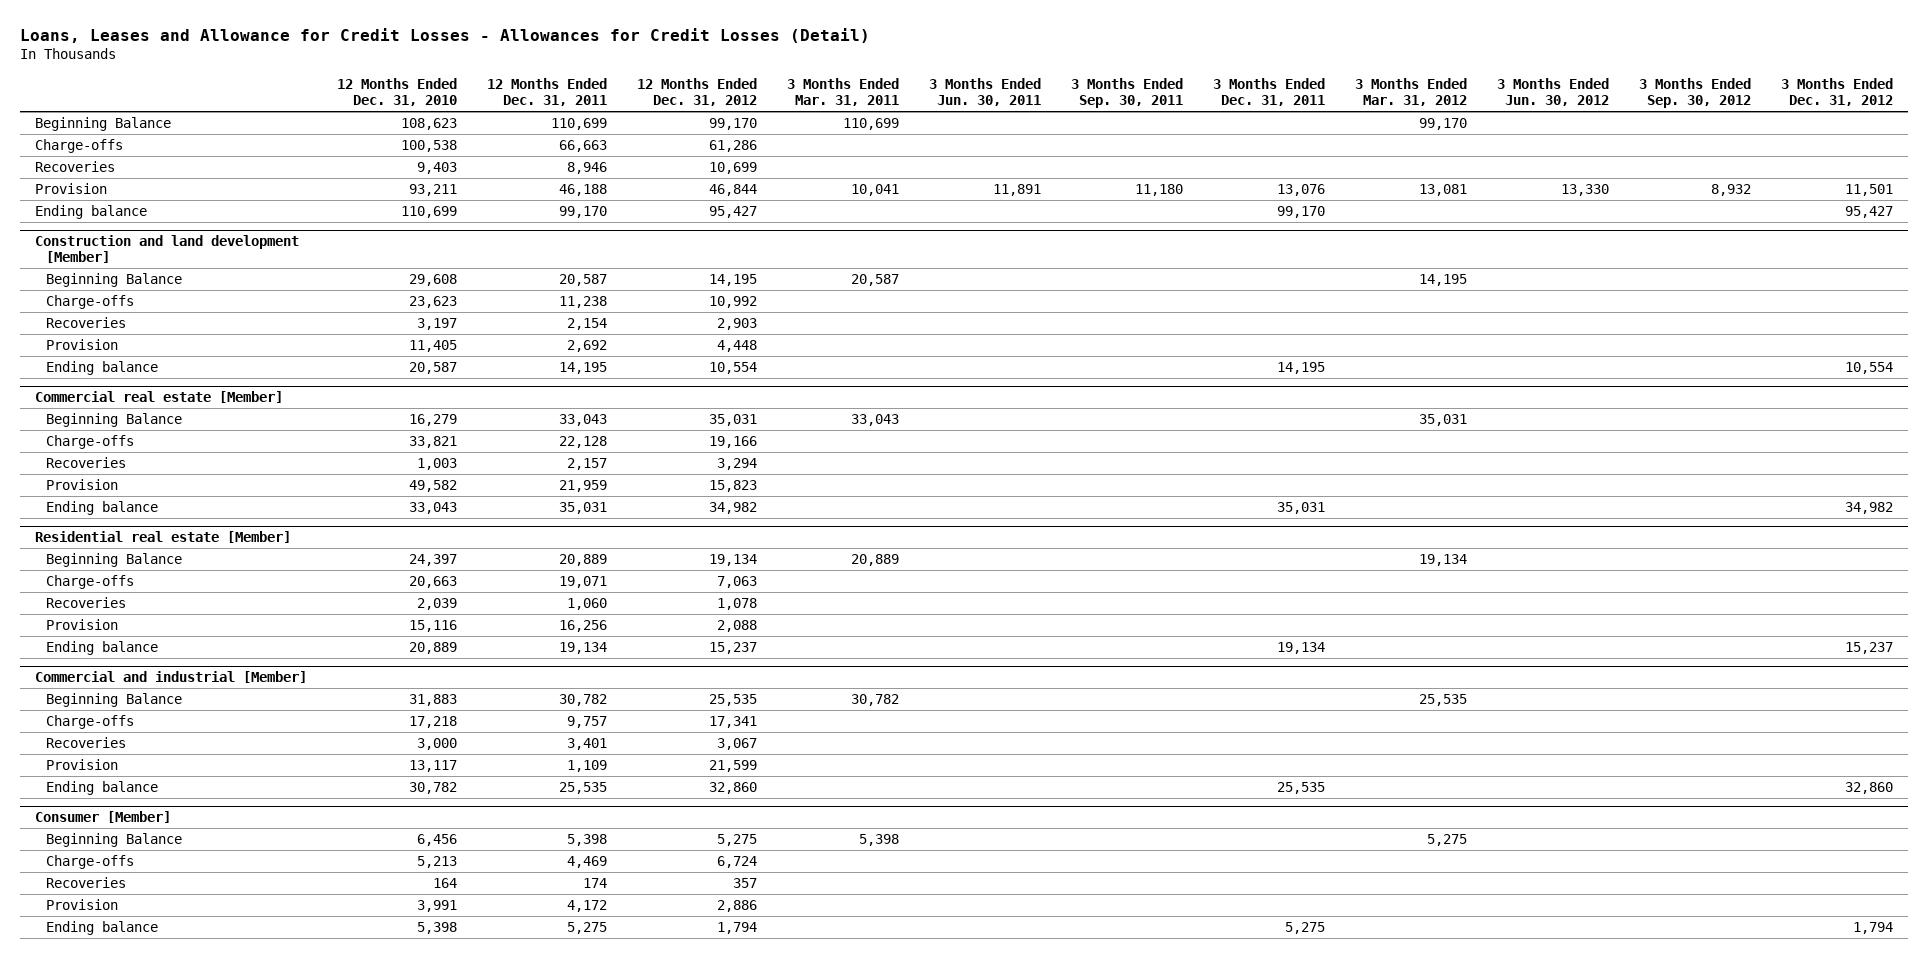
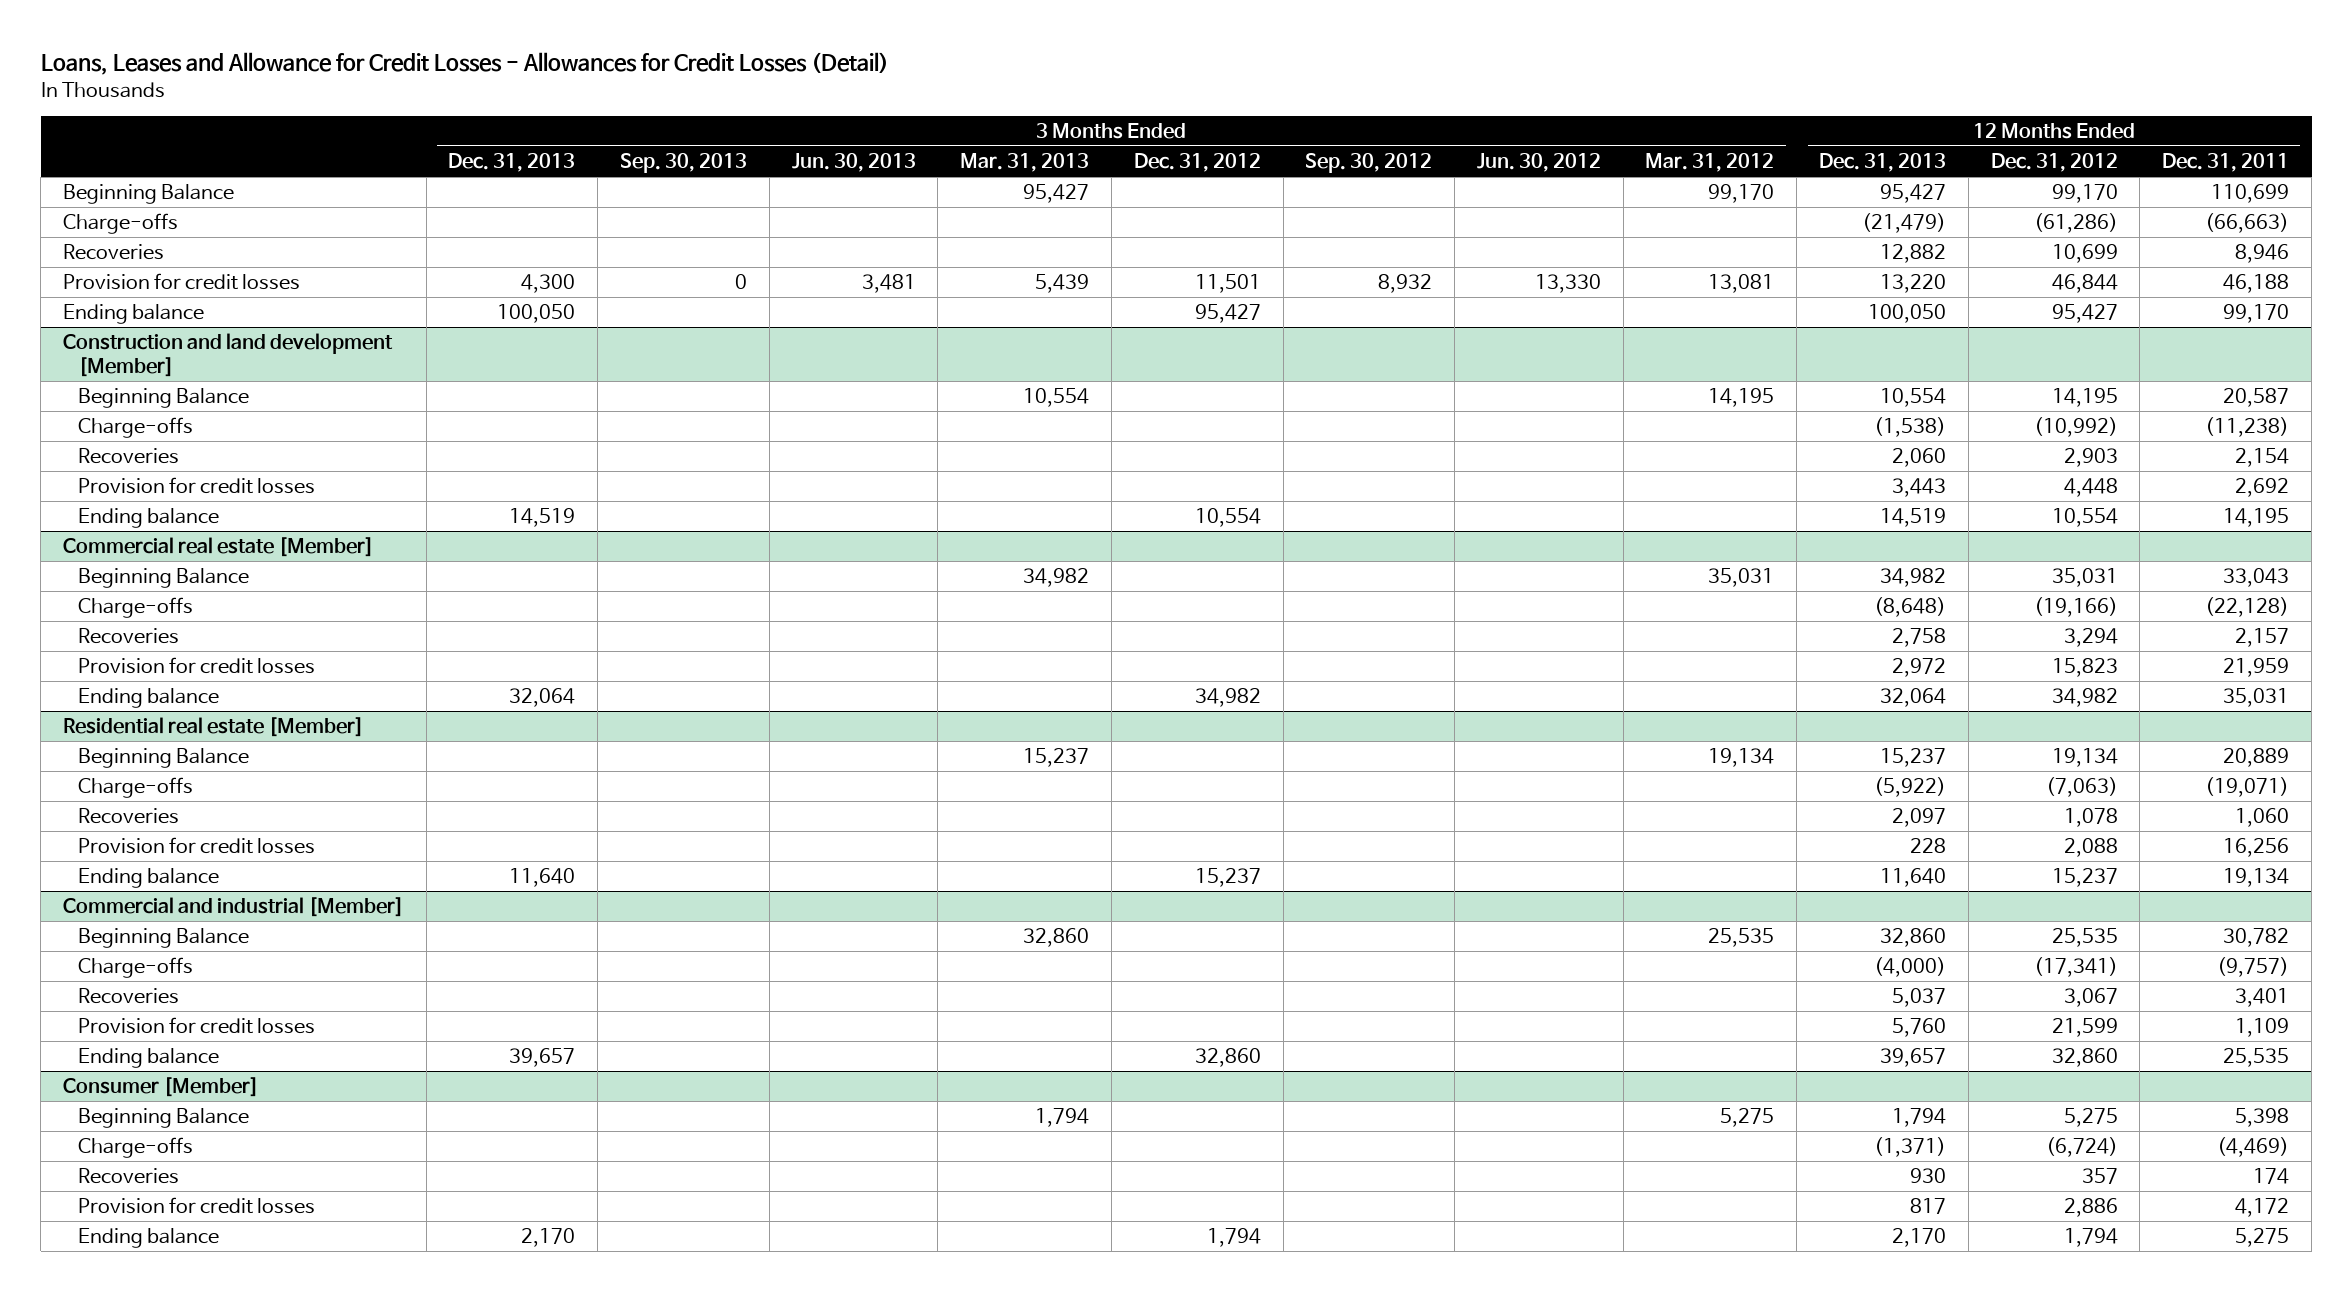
- | 12 Months Ended Dec. 31, 2010 | 12 Months Ended Dec. 31, 2011 | 12 Months Ended Dec. 31, 2012 | 3 Months Ended Mar. 31, 2011 | 3 Months Ended Jun. 30, 2011 | 3 Months Ended Sep. 30, 2011 | 3 Months Ended Dec. 31, 2011 | 3 Months Ended Mar. 31, 2012 | 3 Months Ended Jun. 30, 2012 | 3 Months Ended Sep. 30, 2012 | 3 Months Ended Dec. 31, 2012
+ | 3 Months Ended Dec. 31, 2013 | 3 Months Ended Sep. 30, 2013 | 3 Months Ended Jun. 30, 2013 | 3 Months Ended Mar. 31, 2013 | 3 Months Ended Dec. 31, 2012 | 3 Months Ended Sep. 30, 2012 | 3 Months Ended Jun. 30, 2012 | 3 Months Ended Mar. 31, 2012 | 12 Months Ended Dec. 31, 2013 | 12 Months Ended Dec. 31, 2012 | 12 Months Ended Dec. 31, 2011
- Charge-offs | 100,538 | 66,663 | 61,286 | | | | | | | |
+ Charge-offs | | | | | | | | | (21,479) | (61,286) | (66,663)
- Provision | 93,211 | 46,188 | 46,844 | 10,041 | 11,891 | 11,180 | 13,076 | 13,081 | 13,330 | 8,932 | 11,501
+ Provision for credit losses | 4,300 | 0 | 3,481 | 5,439 | 11,501 | 8,932 | 13,330 | 13,081 | 13,220 | 46,844 | 46,188
@ Construction and land development [Member]
- Charge-offs | 23,623 | 11,238 | 10,992 | | | | | | | |
+ Charge-offs | | | | | | | | | (1,538) | (10,992) | (11,238)
- Provision | 11,405 | 2,692 | 4,448 | | | | | | | |
+ Provision for credit losses | | | | | | | | | 3,443 | 4,448 | 2,692
@ Commercial real estate [Member]
- Charge-offs | 33,821 | 22,128 | 19,166 | | | | | | | |
+ Charge-offs | | | | | | | | | (8,648) | (19,166) | (22,128)
- Provision | 49,582 | 21,959 | 15,823 | | | | | | | |
+ Provision for credit losses | | | | | | | | | 2,972 | 15,823 | 21,959
@ Residential real estate [Member]
- Charge-offs | 20,663 | 19,071 | 7,063 | | | | | | | |
+ Charge-offs | | | | | | | | | (5,922) | (7,063) | (19,071)
- Provision | 15,116 | 16,256 | 2,088 | | | | | | | |
+ Provision for credit losses | | | | | | | | | 228 | 2,088 | 16,256
@ Commercial and industrial [Member]
- Charge-offs | 17,218 | 9,757 | 17,341 | | | | | | | |
+ Charge-offs | | | | | | | | | (4,000) | (17,341) | (9,757)
- Provision | 13,117 | 1,109 | 21,599 | | | | | | | |
+ Provision for credit losses | | | | | | | | | 5,760 | 21,599 | 1,109
@ Consumer [Member]
- Charge-offs | 5,213 | 4,469 | 6,724 | | | | | | | |
+ Charge-offs | | | | | | | | | (1,371) | (6,724) | (4,469)
- Provision | 3,991 | 4,172 | 2,886 | | | | | | | |
+ Provision for credit losses | | | | | | | | | 817 | 2,886 | 4,172

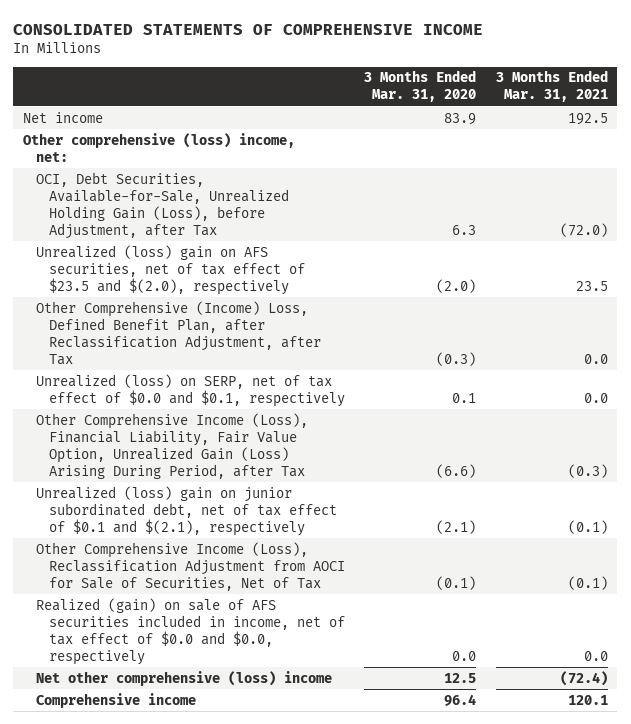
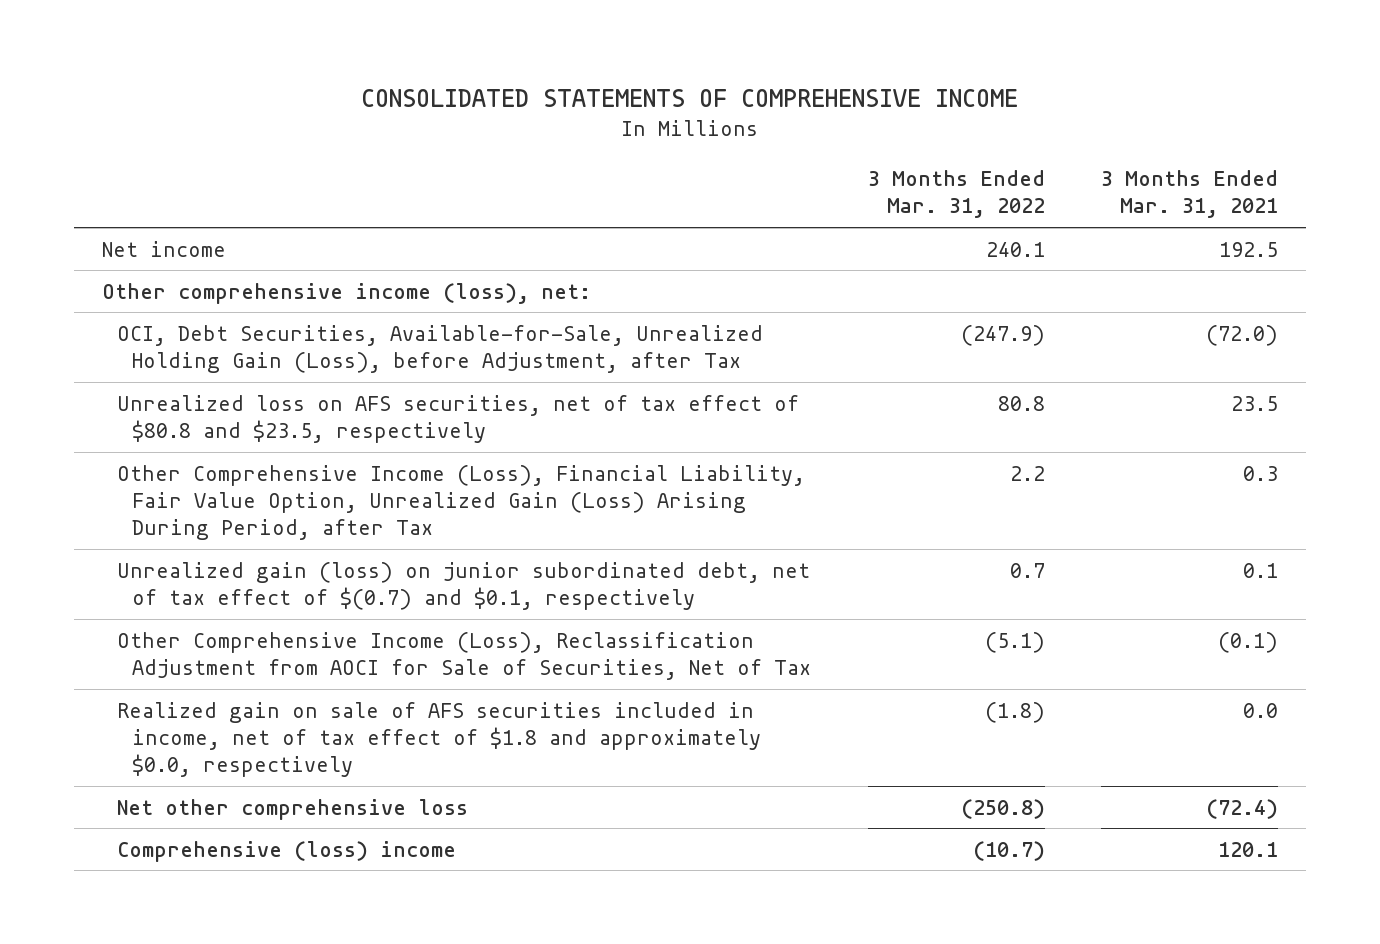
- | 3 Months Ended Mar. 31, 2020 | 3 Months Ended Mar. 31, 2021
+ | 3 Months Ended Mar. 31, 2022 | 3 Months Ended Mar. 31, 2021
- Other comprehensive (loss) income, net:
+ Other comprehensive income (loss), net:
- Unrealized (loss) gain on AFS securities, net of tax effect of $23.5 and $(2.0), respectively | (2.0) | 23.5
- Other Comprehensive (Income) Loss, Defined Benefit Plan, after Reclassification Adjustment, after Tax | (0.3) | 0.0
- Unrealized (loss) on SERP, net of tax effect of $0.0 and $0.1, respectively | 0.1 | 0.0
- Other Comprehensive Income (Loss), Financial Liability, Fair Value Option, Unrealized Gain (Loss) Arising During Period, after Tax | (6.6) | (0.3)
- Unrealized (loss) gain on junior subordinated debt, net of tax effect of $0.1 and $(2.1), respectively | (2.1) | (0.1)
+ Unrealized loss on AFS securities, net of tax effect of $80.8 and $23.5, respectively | 80.8 | 23.5
+ Other Comprehensive Income (Loss), Financial Liability, Fair Value Option, Unrealized Gain (Loss) Arising During Period, after Tax | 2.2 | 0.3
+ Unrealized gain (loss) on junior subordinated debt, net of tax effect of $(0.7) and $0.1, respectively | 0.7 | 0.1
- Realized (gain) on sale of AFS securities included in income, net of tax effect of $0.0 and $0.0, respectively | 0.0 | 0.0
- Net other comprehensive (loss) income | 12.5 | (72.4)
- Comprehensive income | 96.4 | 120.1
+ Realized gain on sale of AFS securities included in income, net of tax effect of $1.8 and approximately $0.0, respectively | (1.8) | 0.0
+ Net other comprehensive loss | (250.8) | (72.4)
+ Comprehensive (loss) income | (10.7) | 120.1

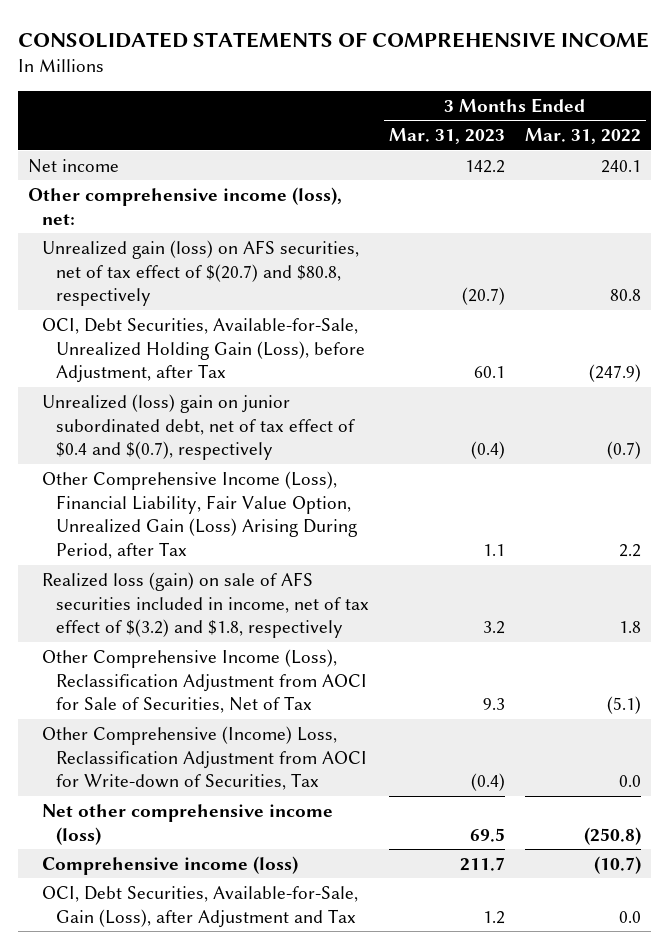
- | 3 Months Ended Mar. 31, 2022 | 3 Months Ended Mar. 31, 2021
+ | 3 Months Ended Mar. 31, 2023 | 3 Months Ended Mar. 31, 2022
+ Unrealized gain (loss) on AFS securities, net of tax effect of $(20.7) and $80.8, respectively | (20.7) | 80.8
- Unrealized loss on AFS securities, net of tax effect of $80.8 and $23.5, respectively | 80.8 | 23.5
+ Unrealized (loss) gain on junior subordinated debt, net of tax effect of $0.4 and $(0.7), respectively | (0.4) | (0.7)
- Unrealized gain (loss) on junior subordinated debt, net of tax effect of $(0.7) and $0.1, respectively | 0.7 | 0.1
+ Realized loss (gain) on sale of AFS securities included in income, net of tax effect of $(3.2) and $1.8, respectively | 3.2 | 1.8
- Realized gain on sale of AFS securities included in income, net of tax effect of $1.8 and approximately $0.0, respectively | (1.8) | 0.0
- Net other comprehensive loss | (250.8) | (72.4)
- Comprehensive (loss) income | (10.7) | 120.1
+ Other Comprehensive (Income) Loss, Reclassification Adjustment from AOCI for Write-down of Securities, Tax | (0.4) | 0.0
+ Net other comprehensive income (loss) | 69.5 | (250.8)
+ Comprehensive income (loss) | 211.7 | (10.7)
+ OCI, Debt Securities, Available-for-Sale, Gain (Loss), after Adjustment and Tax | 1.2 | 0.0

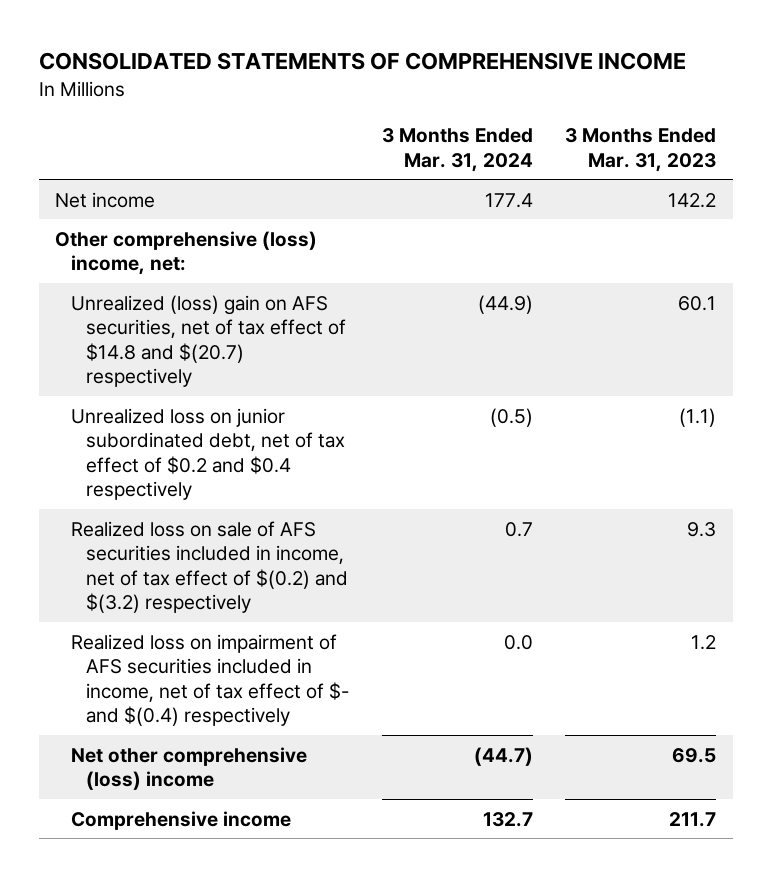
- | 3 Months Ended Mar. 31, 2023 | 3 Months Ended Mar. 31, 2022
+ | 3 Months Ended Mar. 31, 2024 | 3 Months Ended Mar. 31, 2023
- Other comprehensive income (loss), net:
- Unrealized gain (loss) on AFS securities, net of tax effect of $(20.7) and $80.8, respectively | (20.7) | 80.8
- OCI, Debt Securities, Available-for-Sale, Unrealized Holding Gain (Loss), before Adjustment, after Tax | 60.1 | (247.9)
- Unrealized (loss) gain on junior subordinated debt, net of tax effect of $0.4 and $(0.7), respectively | (0.4) | (0.7)
- Other Comprehensive Income (Loss), Financial Liability, Fair Value Option, Unrealized Gain (Loss) Arising During Period, after Tax | 1.1 | 2.2
- Realized loss (gain) on sale of AFS securities included in income, net of tax effect of $(3.2) and $1.8, respectively | 3.2 | 1.8
- Other Comprehensive Income (Loss), Reclassification Adjustment from AOCI for Sale of Securities, Net of Tax | 9.3 | (5.1)
- Other Comprehensive (Income) Loss, Reclassification Adjustment from AOCI for Write-down of Securities, Tax | (0.4) | 0.0
- Net other comprehensive income (loss) | 69.5 | (250.8)
- Comprehensive income (loss) | 211.7 | (10.7)
- OCI, Debt Securities, Available-for-Sale, Gain (Loss), after Adjustment and Tax | 1.2 | 0.0
+ Other comprehensive (loss) income, net:
+ Unrealized (loss) gain on AFS securities, net of tax effect of $14.8 and $(20.7) respectively | (44.9) | 60.1
+ Unrealized loss on junior subordinated debt, net of tax effect of $0.2 and $0.4 respectively | (0.5) | (1.1)
+ Realized loss on sale of AFS securities included in income, net of tax effect of $(0.2) and $(3.2) respectively | 0.7 | 9.3
+ Realized loss on impairment of AFS securities included in income, net of tax effect of $- and $(0.4) respectively | 0.0 | 1.2
+ Net other comprehensive (loss) income | (44.7) | 69.5
+ Comprehensive income | 132.7 | 211.7

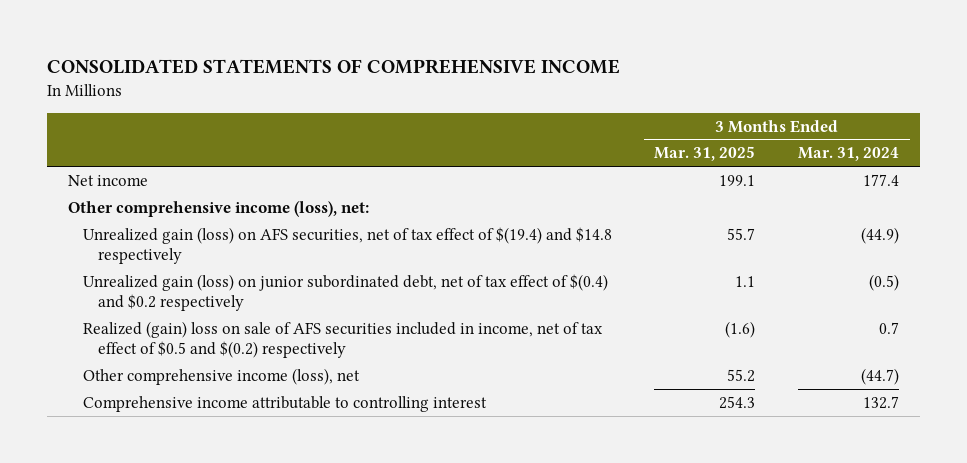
- | 3 Months Ended Mar. 31, 2024 | 3 Months Ended Mar. 31, 2023
+ | 3 Months Ended Mar. 31, 2025 | 3 Months Ended Mar. 31, 2024
- Other comprehensive (loss) income, net:
- Unrealized (loss) gain on AFS securities, net of tax effect of $14.8 and $(20.7) respectively | (44.9) | 60.1
- Unrealized loss on junior subordinated debt, net of tax effect of $0.2 and $0.4 respectively | (0.5) | (1.1)
- Realized loss on sale of AFS securities included in income, net of tax effect of $(0.2) and $(3.2) respectively | 0.7 | 9.3
- Realized loss on impairment of AFS securities included in income, net of tax effect of $- and $(0.4) respectively | 0.0 | 1.2
- Net other comprehensive (loss) income | (44.7) | 69.5
- Comprehensive income | 132.7 | 211.7
+ Other comprehensive income (loss), net:
+ Unrealized gain (loss) on AFS securities, net of tax effect of $(19.4) and $14.8 respectively | 55.7 | (44.9)
+ Unrealized gain (loss) on junior subordinated debt, net of tax effect of $(0.4) and $0.2 respectively | 1.1 | (0.5)
+ Realized (gain) loss on sale of AFS securities included in income, net of tax effect of $0.5 and $(0.2) respectively | (1.6) | 0.7
+ Other comprehensive income (loss), net | 55.2 | (44.7)
+ Comprehensive income attributable to controlling interest | 254.3 | 132.7

